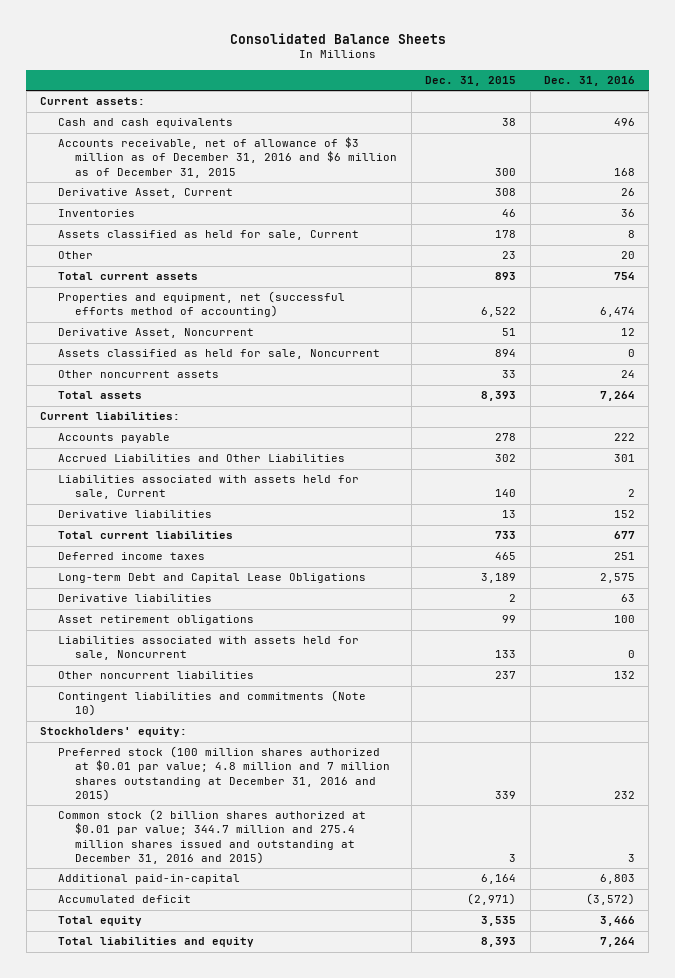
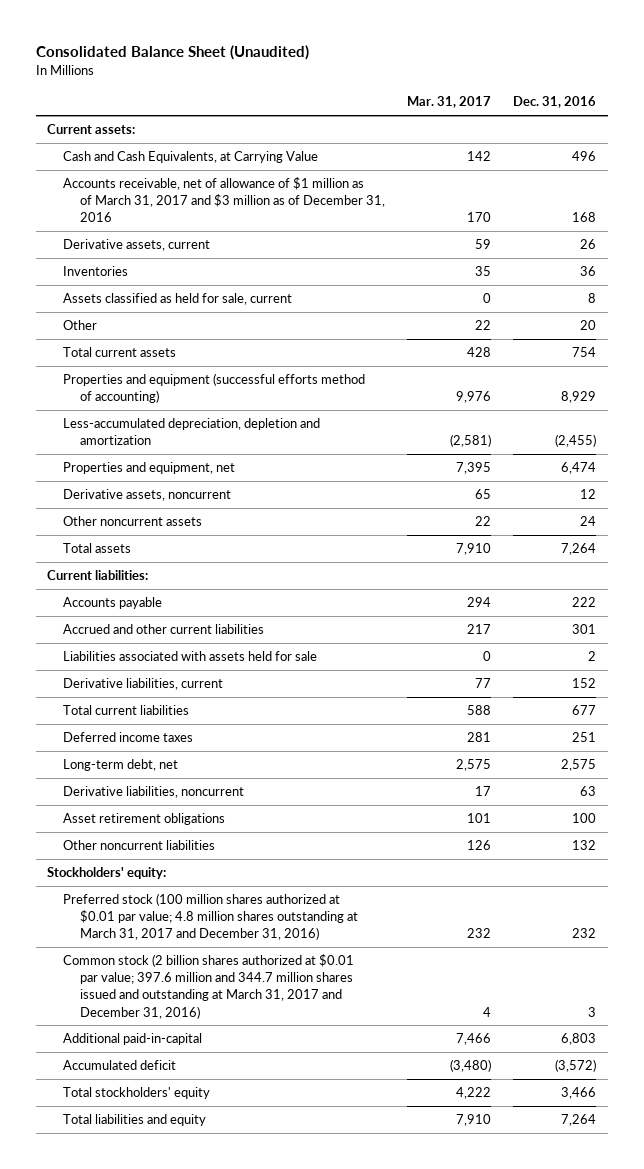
- Consolidated Balance Sheets
+ Consolidated Balance Sheet (Unaudited)
- | Dec. 31, 2015 | Dec. 31, 2016
+ | Mar. 31, 2017 | Dec. 31, 2016
- Cash and cash equivalents | 38 | 496
- Accounts receivable, net of allowance of $3 million as of December 31, 2016 and $6 million as of December 31, 2015 | 300 | 168
- Derivative Asset, Current | 308 | 26
+ Cash and Cash Equivalents, at Carrying Value | 142 | 496
+ Accounts receivable, net of allowance of $1 million as of March 31, 2017 and $3 million as of December 31, 2016 | 170 | 168
+ Derivative assets, current | 59 | 26
- Assets classified as held for sale, Current | 178 | 8
+ Assets classified as held for sale, current | 0 | 8
- Properties and equipment, net (successful efforts method of accounting) | 6,522 | 6,474
- Derivative Asset, Noncurrent | 51 | 12
- Assets classified as held for sale, Noncurrent | 894 | 0
+ Properties and equipment (successful efforts method of accounting) | 9,976 | 8,929
+ Less-accumulated depreciation, depletion and amortization | (2,581) | (2,455)
+ Properties and equipment, net | 7,395 | 6,474
+ Derivative assets, noncurrent | 65 | 12
- Accrued Liabilities and Other Liabilities | 302 | 301
- Liabilities associated with assets held for sale, Current | 140 | 2
- Derivative liabilities | 13 | 152
+ Accrued and other current liabilities | 217 | 301
+ Liabilities associated with assets held for sale | 0 | 2
+ Derivative liabilities, current | 77 | 152
- Long-term Debt and Capital Lease Obligations | 3,189 | 2,575
- Derivative liabilities | 2 | 63
+ Long-term debt, net | 2,575 | 2,575
+ Derivative liabilities, noncurrent | 17 | 63
- Liabilities associated with assets held for sale, Noncurrent | 133 | 0
- Contingent liabilities and commitments (Note 10)
- Preferred stock (100 million shares authorized at $0.01 par value; 4.8 million and 7 million shares outstanding at December 31, 2016 and 2015) | 339 | 232
- Common stock (2 billion shares authorized at $0.01 par value; 344.7 million and 275.4 million shares issued and outstanding at December 31, 2016 and 2015) | 3 | 3
+ Preferred stock (100 million shares authorized at $0.01 par value; 4.8 million shares outstanding at March 31, 2017 and December 31, 2016) | 232 | 232
+ Common stock (2 billion shares authorized at $0.01 par value; 397.6 million and 344.7 million shares issued and outstanding at March 31, 2017 and December 31, 2016) | 4 | 3
- Total equity | 3,535 | 3,466
+ Total stockholders' equity | 4,222 | 3,466

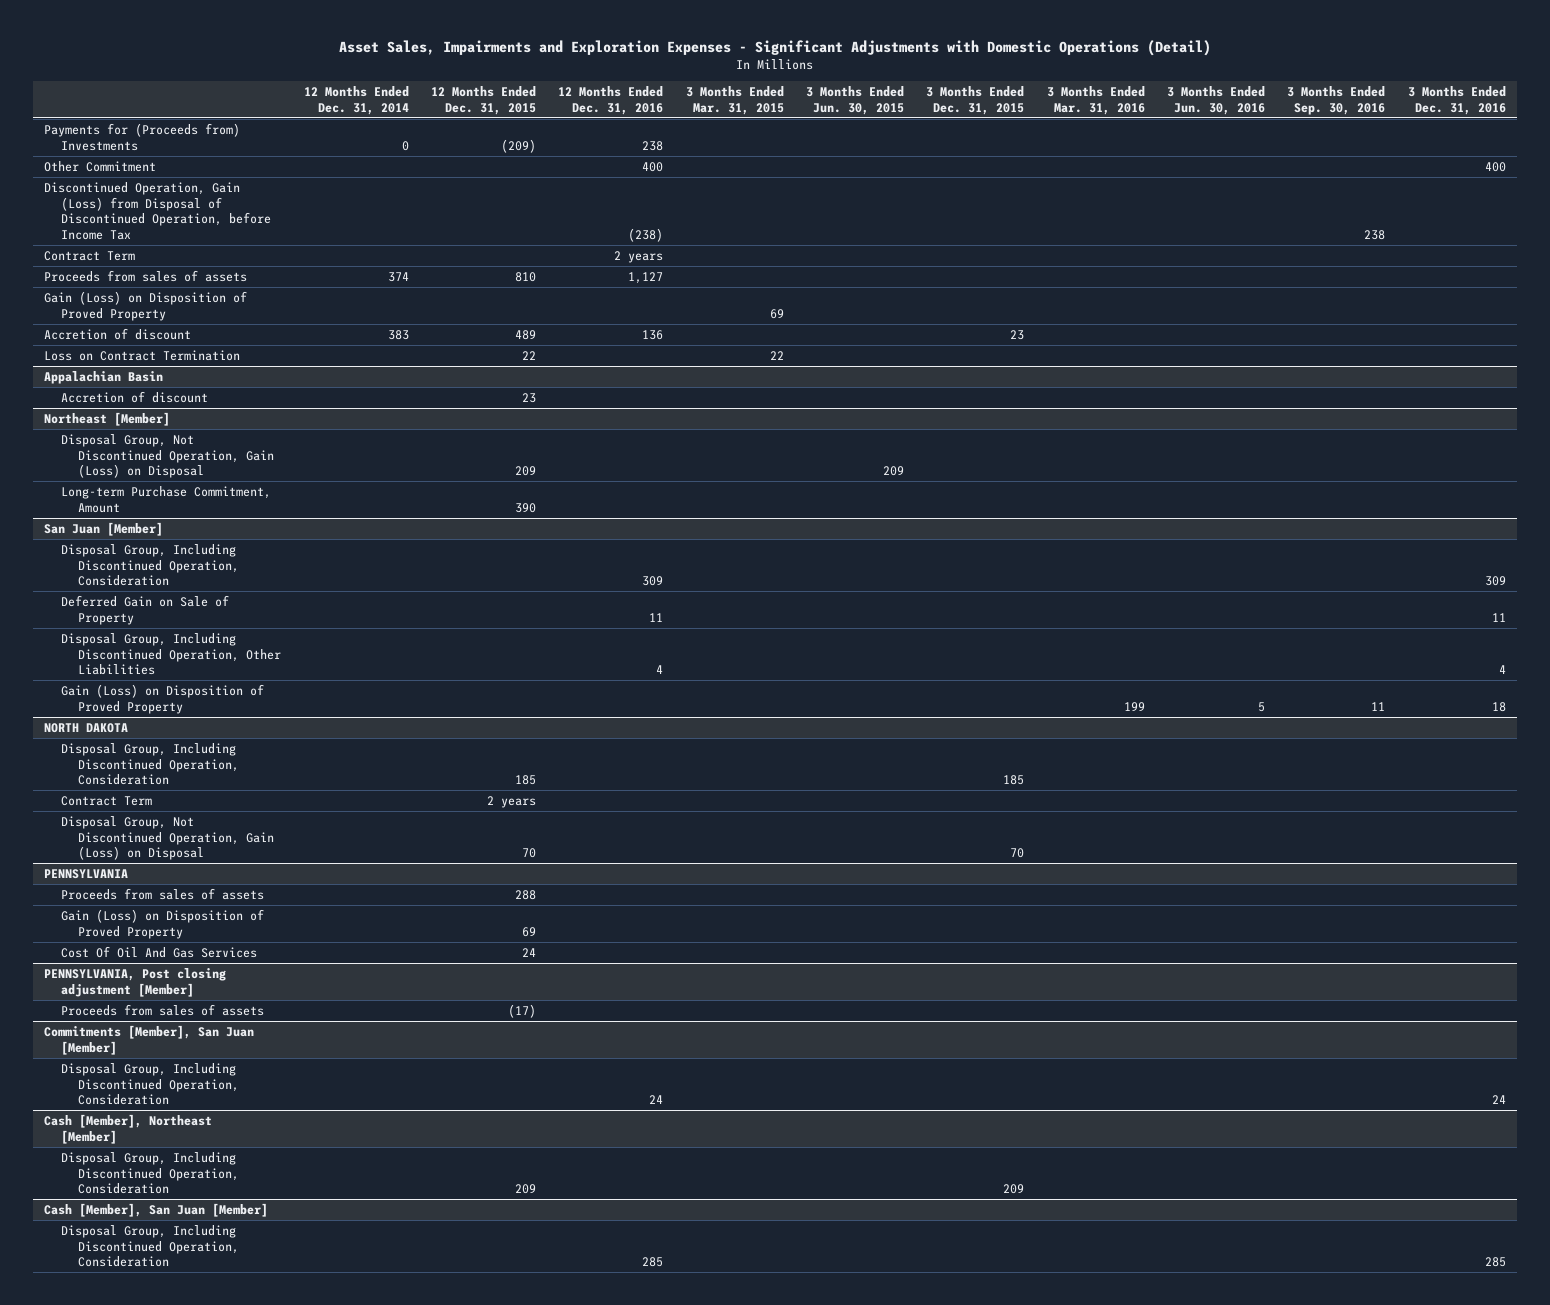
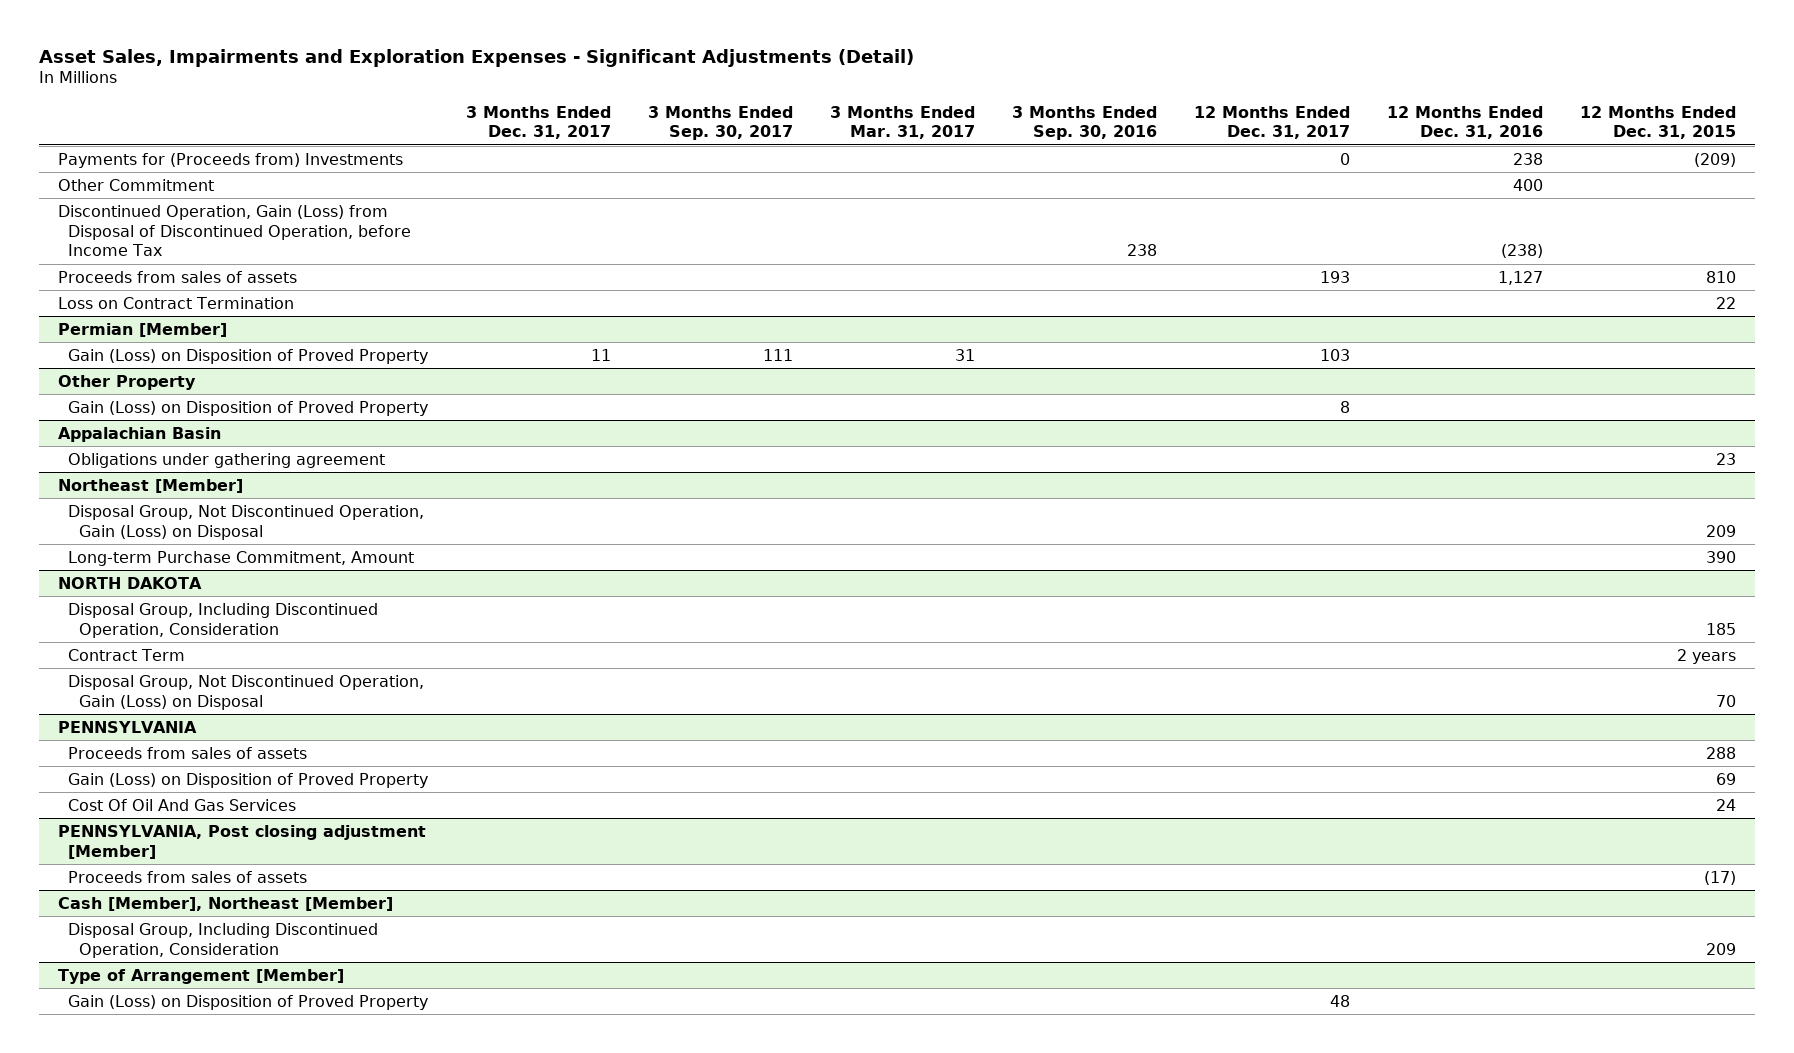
- Asset Sales, Impairments and Exploration Expenses - Significant Adjustments with Domestic Operations (Detail)
+ Asset Sales, Impairments and Exploration Expenses - Significant Adjustments (Detail)
- | 12 Months Ended Dec. 31, 2014 | 12 Months Ended Dec. 31, 2015 | 12 Months Ended Dec. 31, 2016 | 3 Months Ended Mar. 31, 2015 | 3 Months Ended Jun. 30, 2015 | 3 Months Ended Dec. 31, 2015 | 3 Months Ended Mar. 31, 2016 | 3 Months Ended Jun. 30, 2016 | 3 Months Ended Sep. 30, 2016 | 3 Months Ended Dec. 31, 2016
+ | 3 Months Ended Dec. 31, 2017 | 3 Months Ended Sep. 30, 2017 | 3 Months Ended Mar. 31, 2017 | 3 Months Ended Sep. 30, 2016 | 12 Months Ended Dec. 31, 2017 | 12 Months Ended Dec. 31, 2016 | 12 Months Ended Dec. 31, 2015
- Contract Term | | | 2 years | | | | | | |
- Gain (Loss) on Disposition of Proved Property | | | | 69 | | | | | |
- Accretion of discount | 383 | 489 | 136 | | | 23 | | | |
+ Permian [Member]
+ Gain (Loss) on Disposition of Proved Property | 11 | 111 | 31 | | 103 | |
+ Other Property
+ Gain (Loss) on Disposition of Proved Property | | | | | 8 | |
@ Appalachian Basin
- Accretion of discount | | 23 | | | | | | | |
+ Obligations under gathering agreement | | | | | | | 23
- San Juan [Member]
- Disposal Group, Including Discontinued Operation, Consideration | | | 309 | | | | | | | 309
- Deferred Gain on Sale of Property | | | 11 | | | | | | | 11
- Disposal Group, Including Discontinued Operation, Other Liabilities | | | 4 | | | | | | | 4
- Gain (Loss) on Disposition of Proved Property | | | | | | | 199 | 5 | 11 | 18
- Commitments [Member], San Juan [Member]
- Disposal Group, Including Discontinued Operation, Consideration | | | 24 | | | | | | | 24
- Cash [Member], San Juan [Member]
- Disposal Group, Including Discontinued Operation, Consideration | | | 285 | | | | | | | 285
+ Type of Arrangement [Member]
+ Gain (Loss) on Disposition of Proved Property | | | | | 48 | |

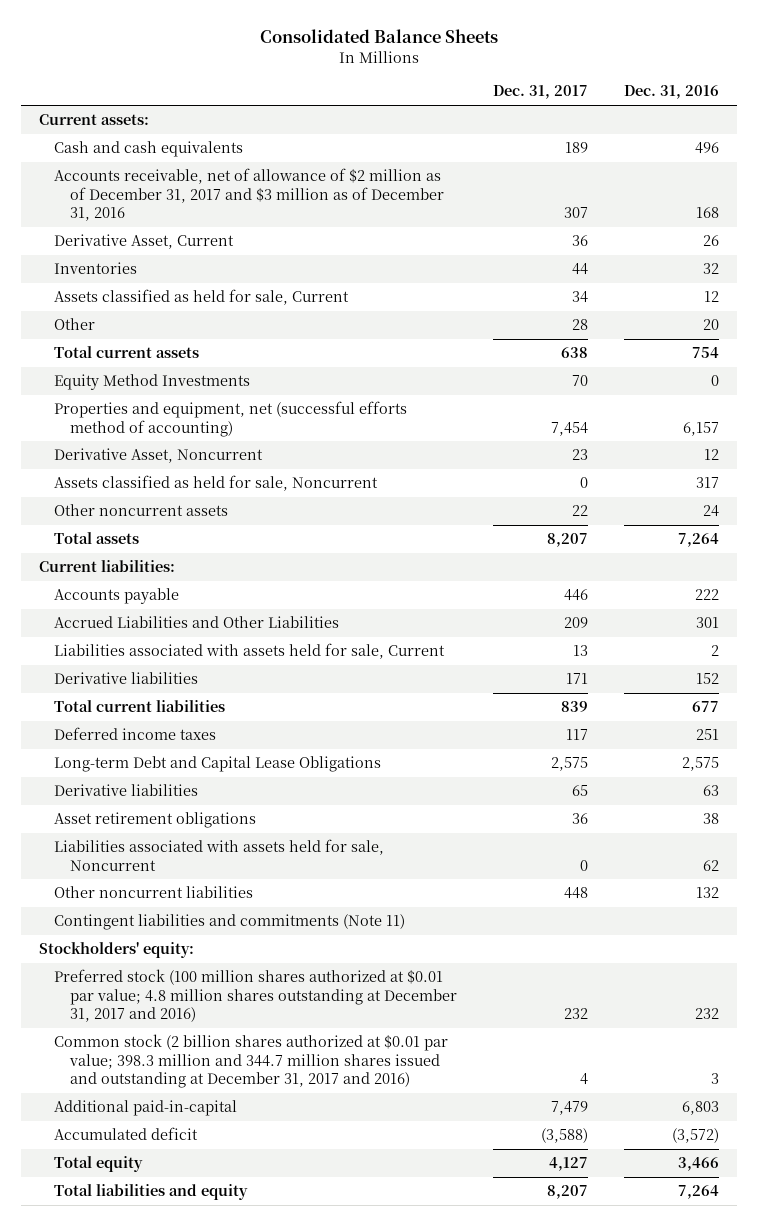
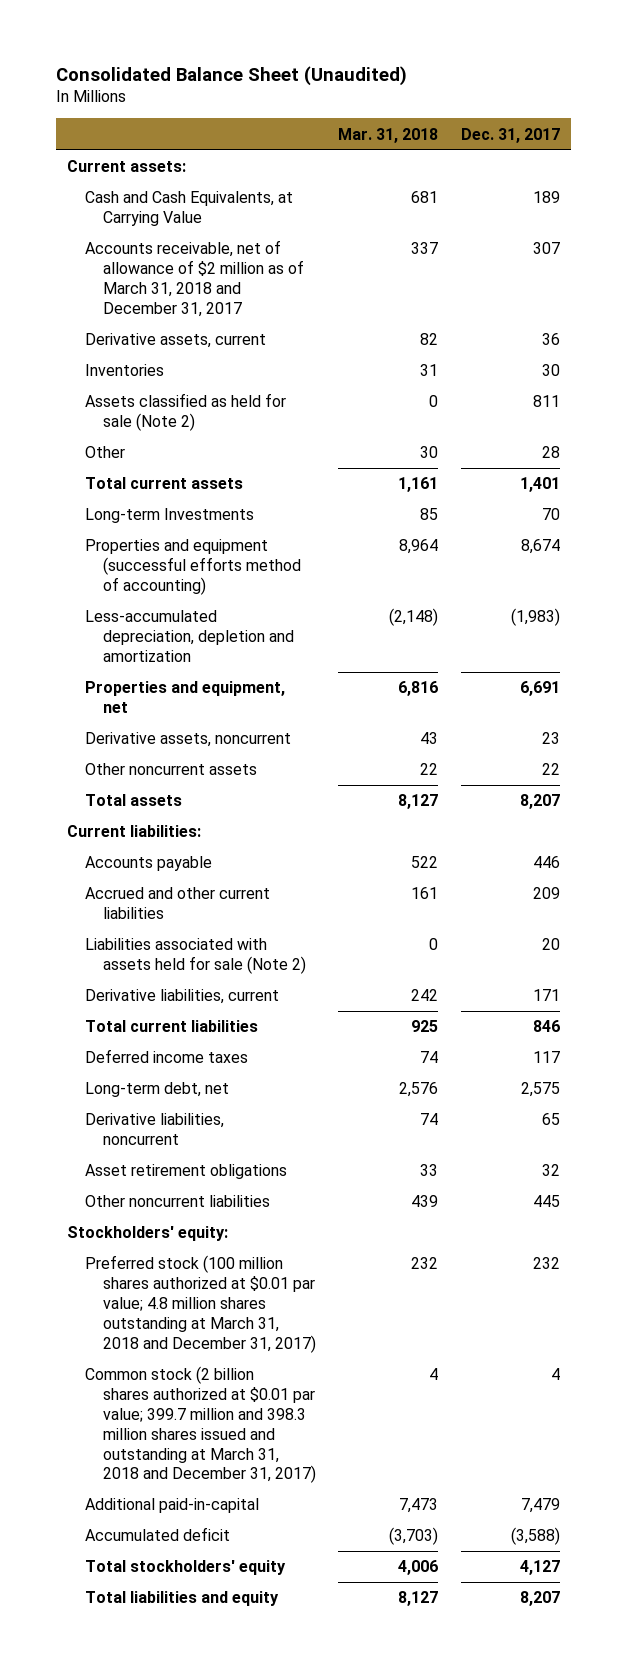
- Consolidated Balance Sheets
+ Consolidated Balance Sheet (Unaudited)
- | Dec. 31, 2017 | Dec. 31, 2016
+ | Mar. 31, 2018 | Dec. 31, 2017
- Cash and cash equivalents | 189 | 496
- Accounts receivable, net of allowance of $2 million as of December 31, 2017 and $3 million as of December 31, 2016 | 307 | 168
- Derivative Asset, Current | 36 | 26
- Inventories | 44 | 32
- Assets classified as held for sale, Current | 34 | 12
+ Cash and Cash Equivalents, at Carrying Value | 681 | 189
+ Accounts receivable, net of allowance of $2 million as of March 31, 2018 and December 31, 2017 | 337 | 307
+ Derivative assets, current | 82 | 36
+ Inventories | 31 | 30
+ Assets classified as held for sale (Note 2) | 0 | 811
- Total current assets | 638 | 754
- Equity Method Investments | 70 | 0
- Properties and equipment, net (successful efforts method of accounting) | 7,454 | 6,157
- Derivative Asset, Noncurrent | 23 | 12
- Assets classified as held for sale, Noncurrent | 0 | 317
+ Total current assets | 1,161 | 1,401
+ Long-term Investments | 85 | 70
+ Properties and equipment (successful efforts method of accounting) | 8,964 | 8,674
+ Less-accumulated depreciation, depletion and amortization | (2,148) | (1,983)
+ Properties and equipment, net | 6,816 | 6,691
+ Derivative assets, noncurrent | 43 | 23
- Accrued Liabilities and Other Liabilities | 209 | 301
- Liabilities associated with assets held for sale, Current | 13 | 2
- Derivative liabilities | 171 | 152
- Total current liabilities | 839 | 677
+ Accrued and other current liabilities | 161 | 209
+ Liabilities associated with assets held for sale (Note 2) | 0 | 20
+ Derivative liabilities, current | 242 | 171
+ Total current liabilities | 925 | 846
- Long-term Debt and Capital Lease Obligations | 2,575 | 2,575
- Derivative liabilities | 65 | 63
- Asset retirement obligations | 36 | 38
- Liabilities associated with assets held for sale, Noncurrent | 0 | 62
- Other noncurrent liabilities | 448 | 132
- Contingent liabilities and commitments (Note 11)
+ Long-term debt, net | 2,576 | 2,575
+ Derivative liabilities, noncurrent | 74 | 65
+ Asset retirement obligations | 33 | 32
+ Other noncurrent liabilities | 439 | 445
- Preferred stock (100 million shares authorized at $0.01 par value; 4.8 million shares outstanding at December 31, 2017 and 2016) | 232 | 232
- Common stock (2 billion shares authorized at $0.01 par value; 398.3 million and 344.7 million shares issued and outstanding at December 31, 2017 and 2016) | 4 | 3
+ Preferred stock (100 million shares authorized at $0.01 par value; 4.8 million shares outstanding at March 31, 2018 and December 31, 2017) | 232 | 232
+ Common stock (2 billion shares authorized at $0.01 par value; 399.7 million and 398.3 million shares issued and outstanding at March 31, 2018 and December 31, 2017) | 4 | 4
- Total equity | 4,127 | 3,466
+ Total stockholders' equity | 4,006 | 4,127

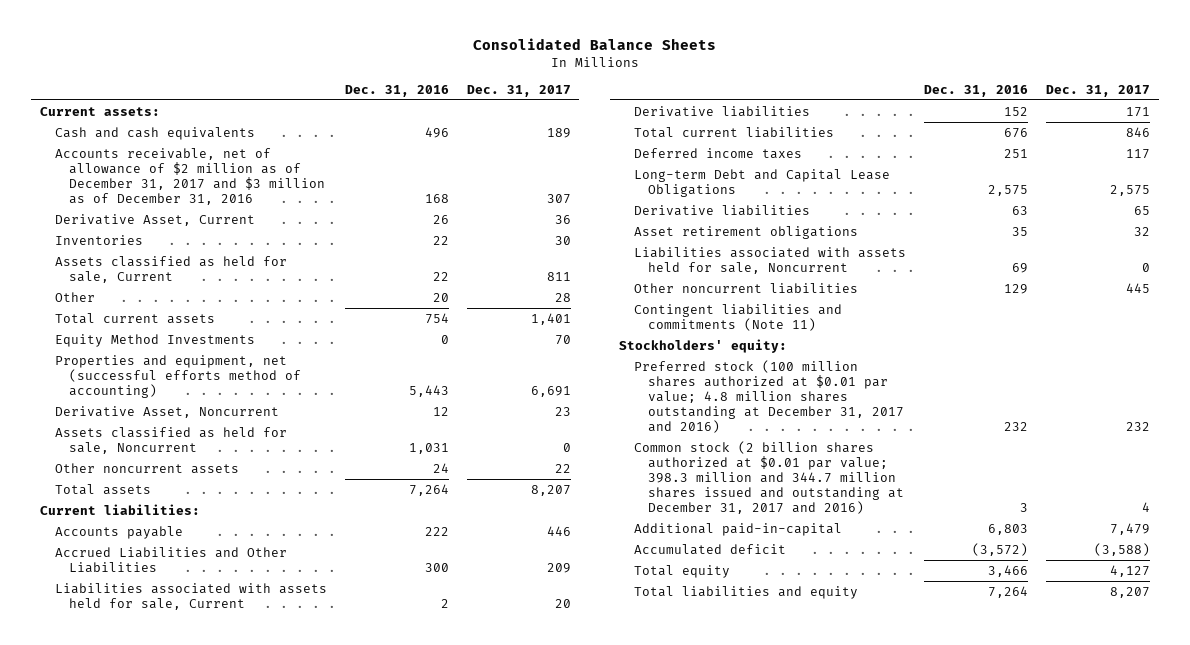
- Consolidated Balance Sheet (Unaudited)
+ Consolidated Balance Sheets
- | Mar. 31, 2018 | Dec. 31, 2017
+ | Dec. 31, 2016 | Dec. 31, 2017
- Cash and Cash Equivalents, at Carrying Value | 681 | 189
- Accounts receivable, net of allowance of $2 million as of March 31, 2018 and December 31, 2017 | 337 | 307
- Derivative assets, current | 82 | 36
+ Cash and cash equivalents | 496 | 189
+ Accounts receivable, net of allowance of $2 million as of December 31, 2017 and $3 million as of December 31, 2016 | 168 | 307
+ Derivative Asset, Current | 26 | 36
- Assets classified as held for sale (Note 2) | 0 | 811
+ Assets classified as held for sale, Current | 22 | 811
- Long-term Investments | 85 | 70
- Properties and equipment (successful efforts method of accounting) | 8,964 | 8,674
- Less-accumulated depreciation, depletion and amortization | (2,148) | (1,983)
- Properties and equipment, net | 6,816 | 6,691
- Derivative assets, noncurrent | 43 | 23
+ Equity Method Investments | 0 | 70
+ Properties and equipment, net (successful efforts method of accounting) | 5,443 | 6,691
+ Derivative Asset, Noncurrent | 12 | 23
+ Assets classified as held for sale, Noncurrent | 1,031 | 0
- Accrued and other current liabilities | 161 | 209
- Liabilities associated with assets held for sale (Note 2) | 0 | 20
- Derivative liabilities, current | 242 | 171
+ Accrued Liabilities and Other Liabilities | 300 | 209
+ Liabilities associated with assets held for sale, Current | 2 | 20
+ Derivative liabilities | 152 | 171
- Long-term debt, net | 2,576 | 2,575
- Derivative liabilities, noncurrent | 74 | 65
+ Long-term Debt and Capital Lease Obligations | 2,575 | 2,575
+ Derivative liabilities | 63 | 65
+ Liabilities associated with assets held for sale, Noncurrent | 69 | 0
+ Contingent liabilities and commitments (Note 11)
- Preferred stock (100 million shares authorized at $0.01 par value; 4.8 million shares outstanding at March 31, 2018 and December 31, 2017) | 232 | 232
- Common stock (2 billion shares authorized at $0.01 par value; 399.7 million and 398.3 million shares issued and outstanding at March 31, 2018 and December 31, 2017) | 4 | 4
+ Preferred stock (100 million shares authorized at $0.01 par value; 4.8 million shares outstanding at December 31, 2017 and 2016) | 232 | 232
+ Common stock (2 billion shares authorized at $0.01 par value; 398.3 million and 344.7 million shares issued and outstanding at December 31, 2017 and 2016) | 3 | 4
- Total stockholders' equity | 4,006 | 4,127
+ Total equity | 3,466 | 4,127

